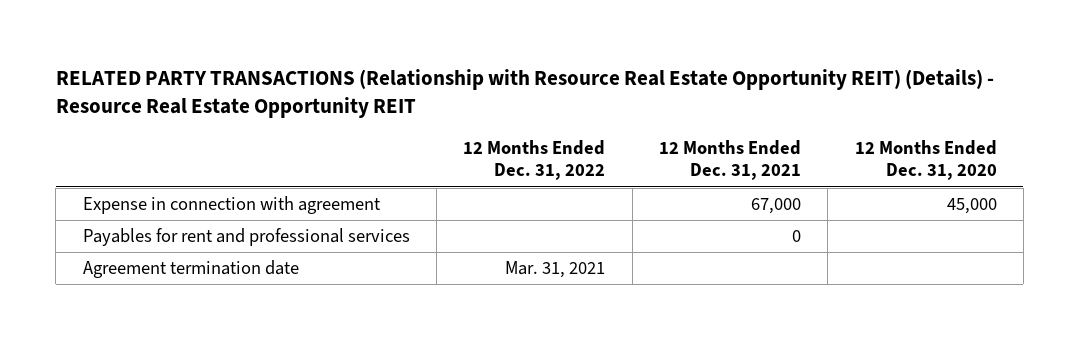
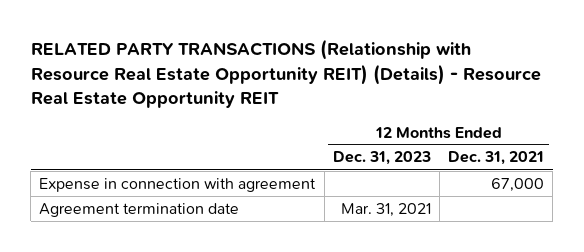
- | 12 Months Ended Dec. 31, 2022 | 12 Months Ended Dec. 31, 2021 | 12 Months Ended Dec. 31, 2020
+ | 12 Months Ended Dec. 31, 2023 | 12 Months Ended Dec. 31, 2021
- Payables for rent and professional services | | 0 |

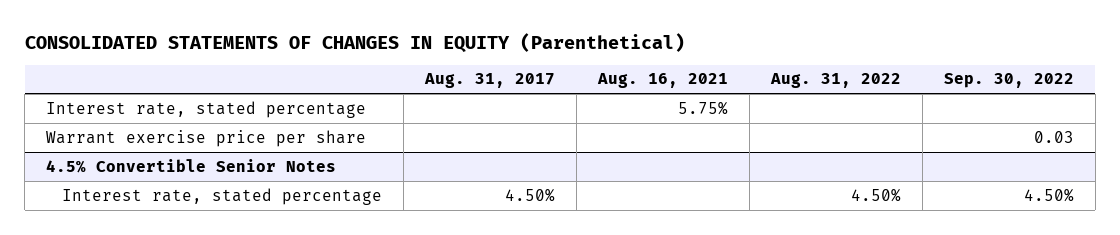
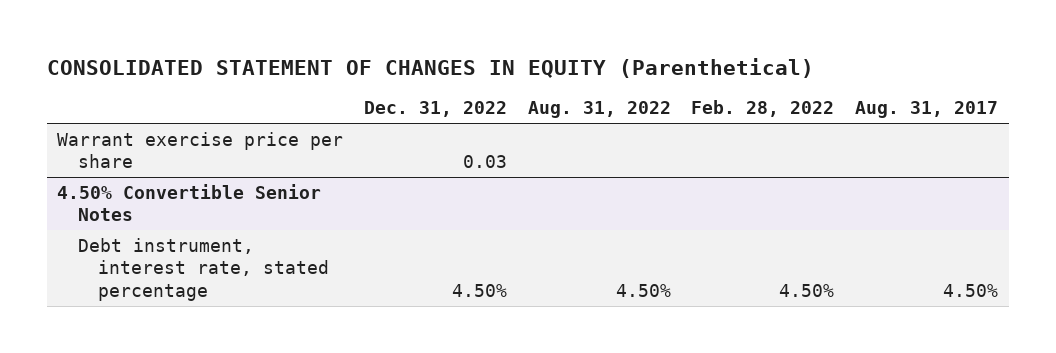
- CONSOLIDATED STATEMENTS OF CHANGES IN EQUITY (Parenthetical)
+ CONSOLIDATED STATEMENT OF CHANGES IN EQUITY (Parenthetical)
- | Aug. 31, 2017 | Aug. 16, 2021 | Aug. 31, 2022 | Sep. 30, 2022
+ | Dec. 31, 2022 | Aug. 31, 2022 | Feb. 28, 2022 | Aug. 31, 2017
- Interest rate, stated percentage | | 5.75% | |
- 4.5% Convertible Senior Notes
- Interest rate, stated percentage | 4.50% | | 4.50% | 4.50%
+ 4.50% Convertible Senior Notes
+ Debt instrument, interest rate, stated percentage | 4.50% | 4.50% | 4.50% | 4.50%

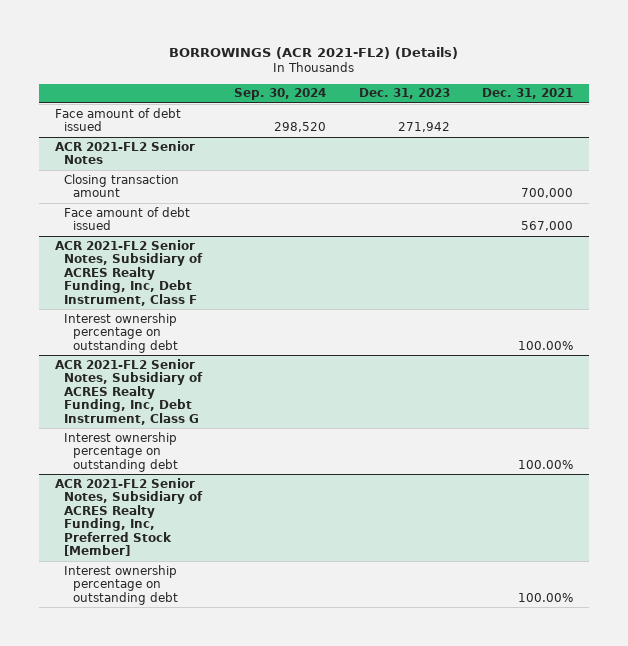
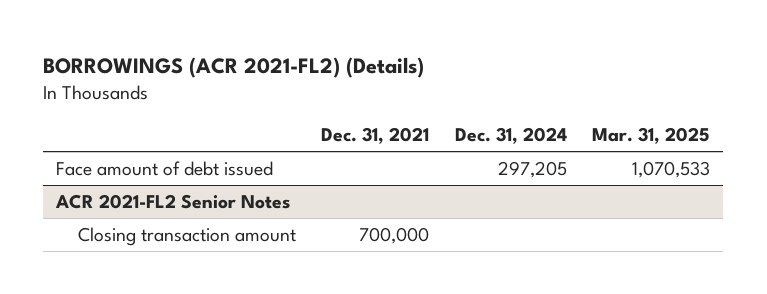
- | Sep. 30, 2024 | Dec. 31, 2023 | Dec. 31, 2021
+ | Dec. 31, 2021 | Dec. 31, 2024 | Mar. 31, 2025
@ ACR 2021-FL2 Senior Notes
- Face amount of debt issued | | | 567,000
- ACR 2021-FL2 Senior Notes, Subsidiary of ACRES Realty Funding, Inc, Debt Instrument, Class F
- Interest ownership percentage on outstanding debt | | | 100.00%
- ACR 2021-FL2 Senior Notes, Subsidiary of ACRES Realty Funding, Inc, Debt Instrument, Class G
- Interest ownership percentage on outstanding debt | | | 100.00%
- ACR 2021-FL2 Senior Notes, Subsidiary of ACRES Realty Funding, Inc, Preferred Stock [Member]
- Interest ownership percentage on outstanding debt | | | 100.00%

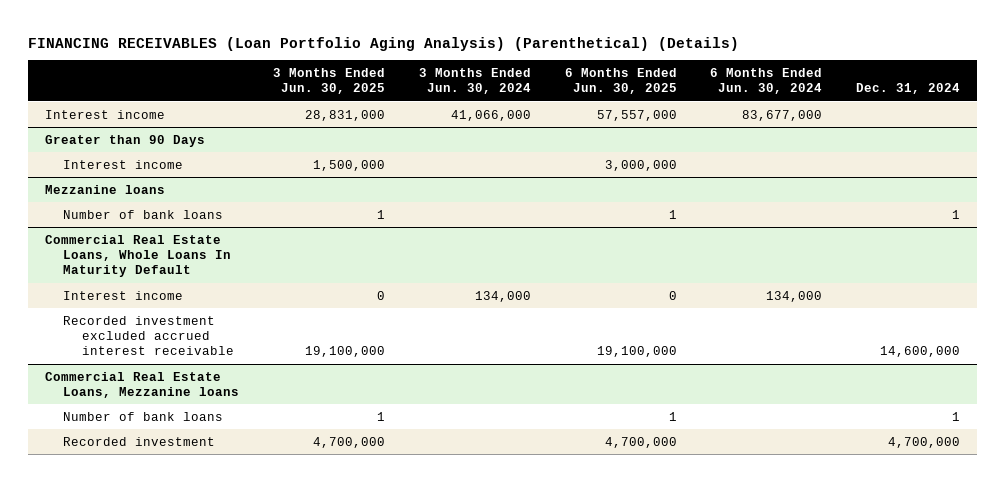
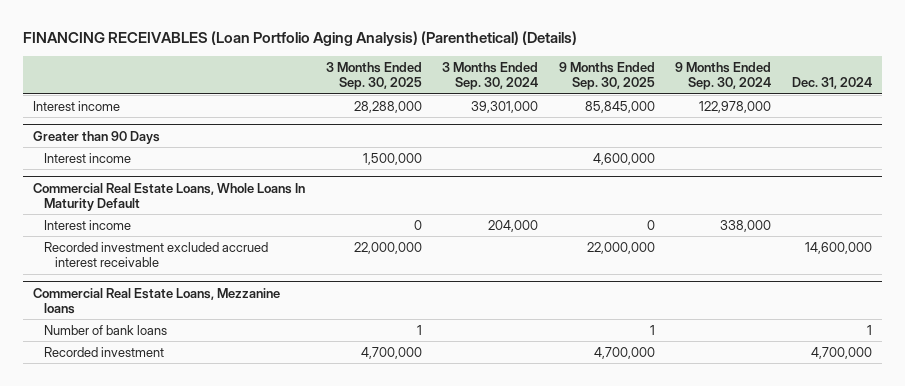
- | 3 Months Ended Jun. 30, 2025 | 3 Months Ended Jun. 30, 2024 | 6 Months Ended Jun. 30, 2025 | 6 Months Ended Jun. 30, 2024 | Dec. 31, 2024
+ | 3 Months Ended Sep. 30, 2025 | 3 Months Ended Sep. 30, 2024 | 9 Months Ended Sep. 30, 2025 | 9 Months Ended Sep. 30, 2024 | Dec. 31, 2024
- Mezzanine loans
- Number of bank loans | 1 | | 1 | | 1

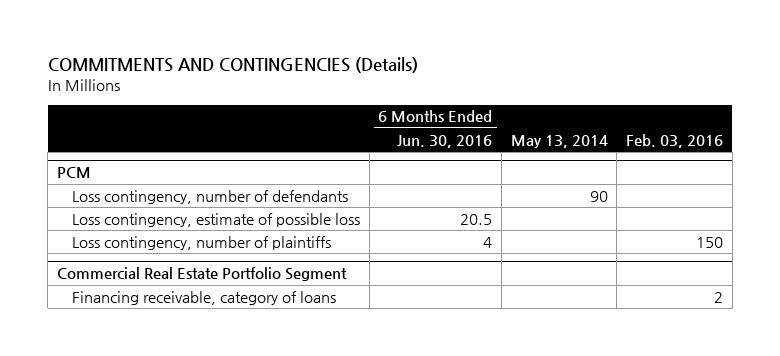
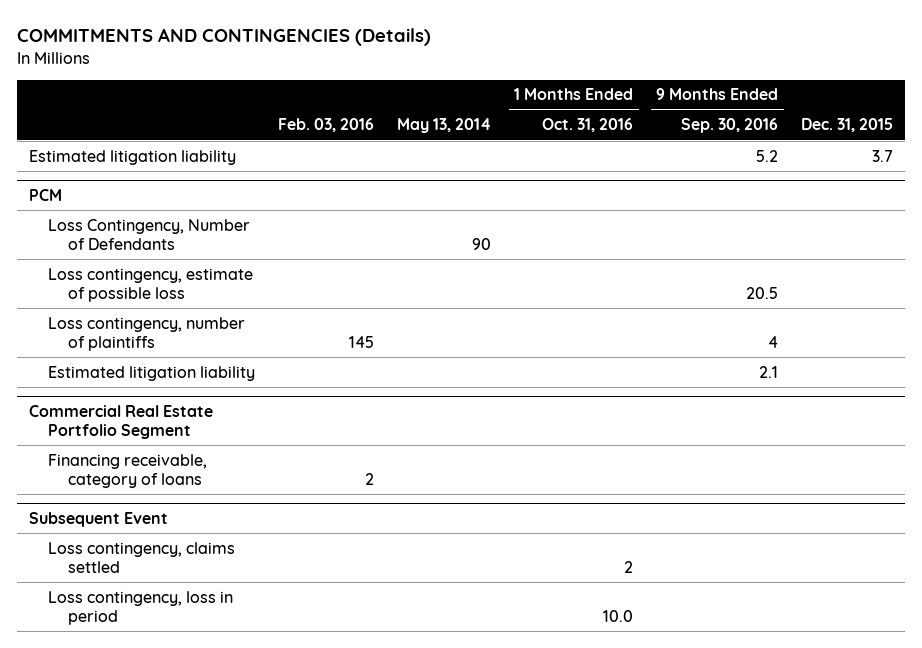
- | 6 Months Ended Jun. 30, 2016 | May 13, 2014 | Feb. 03, 2016
+ | Feb. 03, 2016 | May 13, 2014 | 1 Months Ended Oct. 31, 2016 | 9 Months Ended Sep. 30, 2016 | Dec. 31, 2015
+ Estimated litigation liability | | | | 5.2 | 3.7
@ PCM
- Loss contingency, number of defendants | | 90 |
+ Loss Contingency, Number of Defendants | | 90 | | |
- Loss contingency, number of plaintiffs | 4 | | 150
+ Loss contingency, number of plaintiffs | 145 | | | 4 |
+ Estimated litigation liability | | | | 2.1 |
+ Subsequent Event
+ Loss contingency, claims settled | | | 2 | |
+ Loss contingency, loss in period | | | 10.0 | |

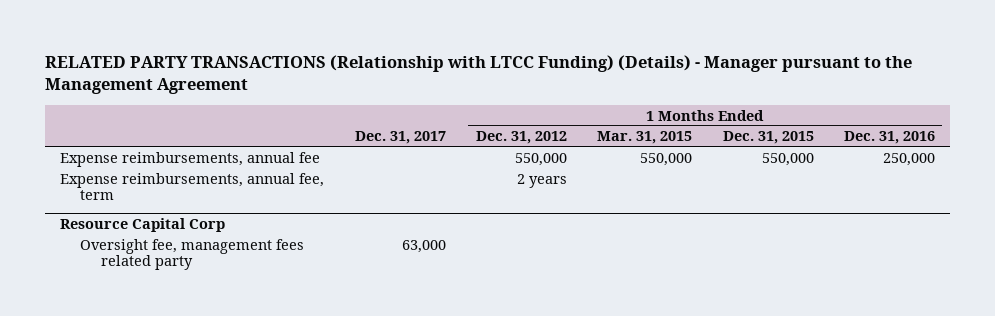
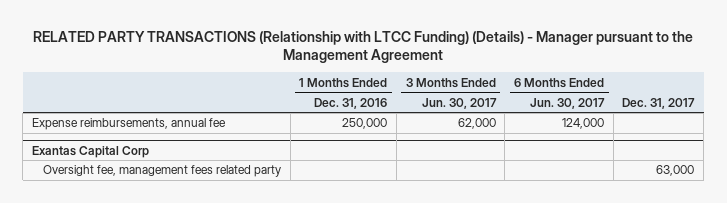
- | Dec. 31, 2017 | 1 Months Ended Dec. 31, 2012 | 1 Months Ended Mar. 31, 2015 | 1 Months Ended Dec. 31, 2015 | 1 Months Ended Dec. 31, 2016
+ | 1 Months Ended Dec. 31, 2016 | 3 Months Ended Jun. 30, 2017 | 6 Months Ended Jun. 30, 2017 | Dec. 31, 2017
- Expense reimbursements, annual fee, term | | 2 years | | |
- Resource Capital Corp
+ Exantas Capital Corp

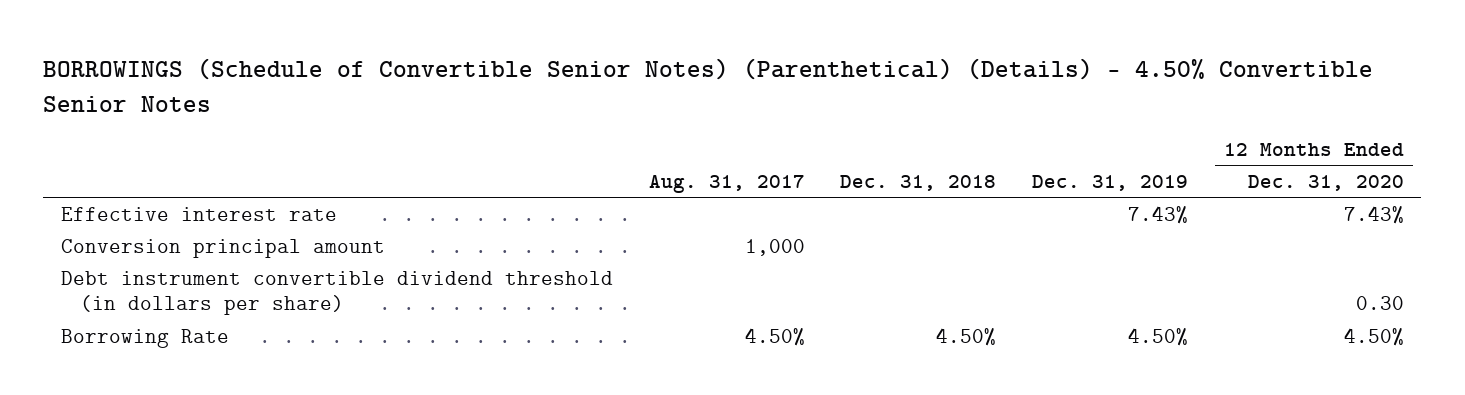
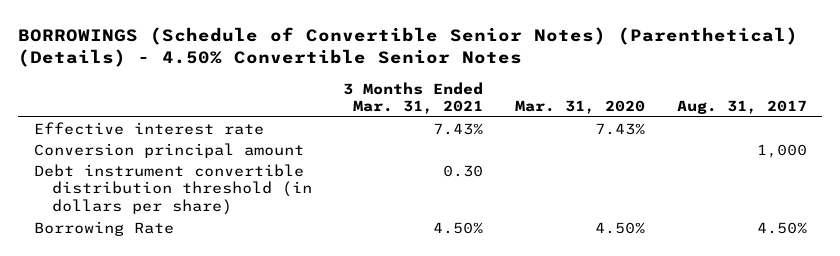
- | Aug. 31, 2017 | Dec. 31, 2018 | Dec. 31, 2019 | 12 Months Ended Dec. 31, 2020
+ | 3 Months Ended Mar. 31, 2021 | Mar. 31, 2020 | Aug. 31, 2017
- Debt instrument convertible dividend threshold (in dollars per share) | | | | 0.30
+ Debt instrument convertible distribution threshold (in dollars per share) | 0.30 | |

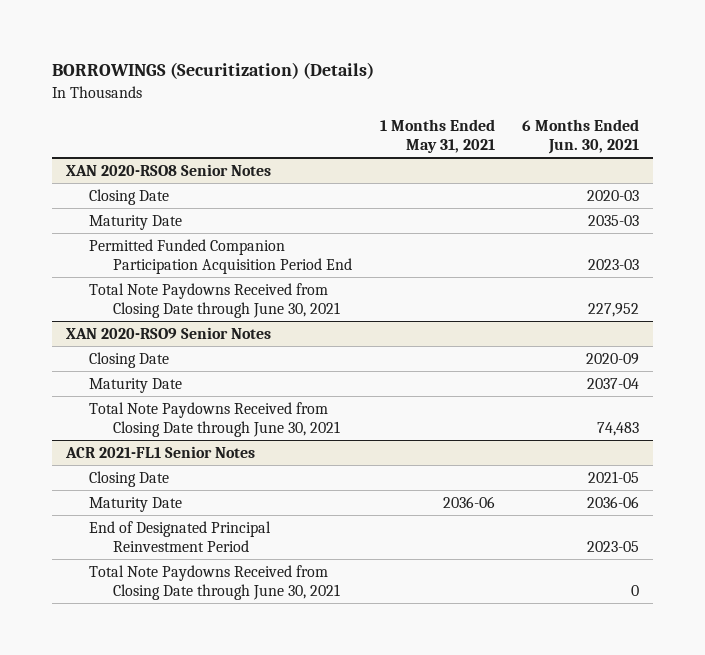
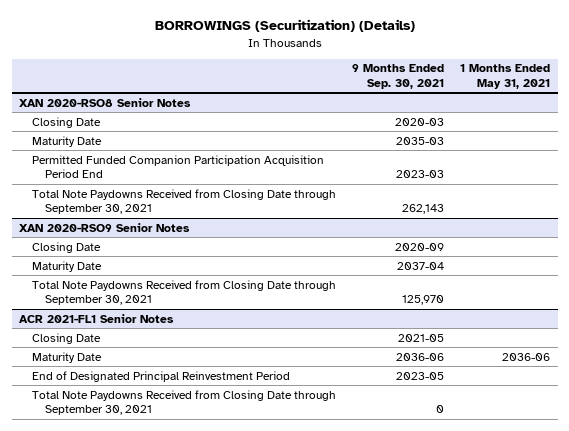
- | 1 Months Ended May 31, 2021 | 6 Months Ended Jun. 30, 2021
+ | 9 Months Ended Sep. 30, 2021 | 1 Months Ended May 31, 2021
@ XAN 2020-RSO8 Senior Notes
- Total Note Paydowns Received from Closing Date through June 30, 2021 | | 227,952
+ Total Note Paydowns Received from Closing Date through September 30, 2021 | 262,143 |
@ XAN 2020-RSO9 Senior Notes
- Total Note Paydowns Received from Closing Date through June 30, 2021 | | 74,483
+ Total Note Paydowns Received from Closing Date through September 30, 2021 | 125,970 |
@ ACR 2021-FL1 Senior Notes
- Total Note Paydowns Received from Closing Date through June 30, 2021 | | 0
+ Total Note Paydowns Received from Closing Date through September 30, 2021 | 0 |

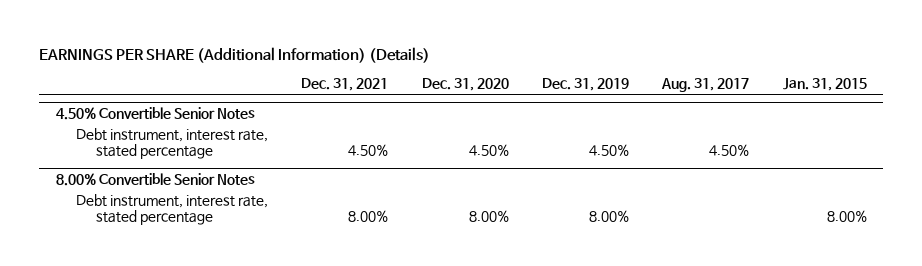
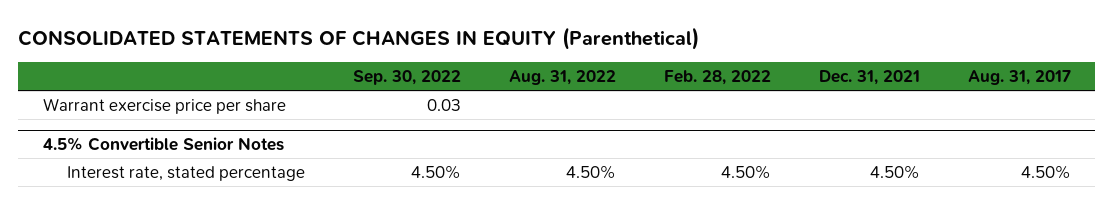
- EARNINGS PER SHARE (Additional Information) (Details)
+ CONSOLIDATED STATEMENTS OF CHANGES IN EQUITY (Parenthetical)
- | Dec. 31, 2021 | Dec. 31, 2020 | Dec. 31, 2019 | Aug. 31, 2017 | Jan. 31, 2015
+ | Sep. 30, 2022 | Aug. 31, 2022 | Feb. 28, 2022 | Dec. 31, 2021 | Aug. 31, 2017
- 4.50% Convertible Senior Notes
- Debt instrument, interest rate, stated percentage | 4.50% | 4.50% | 4.50% | 4.50% |
- 8.00% Convertible Senior Notes
- Debt instrument, interest rate, stated percentage | 8.00% | 8.00% | 8.00% | | 8.00%
+ Warrant exercise price per share | 0.03 | | | |
+ 4.5% Convertible Senior Notes
+ Interest rate, stated percentage | 4.50% | 4.50% | 4.50% | 4.50% | 4.50%

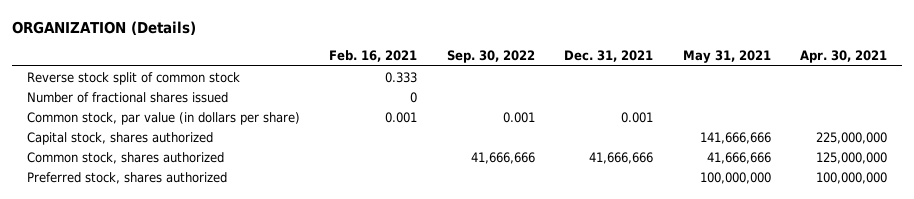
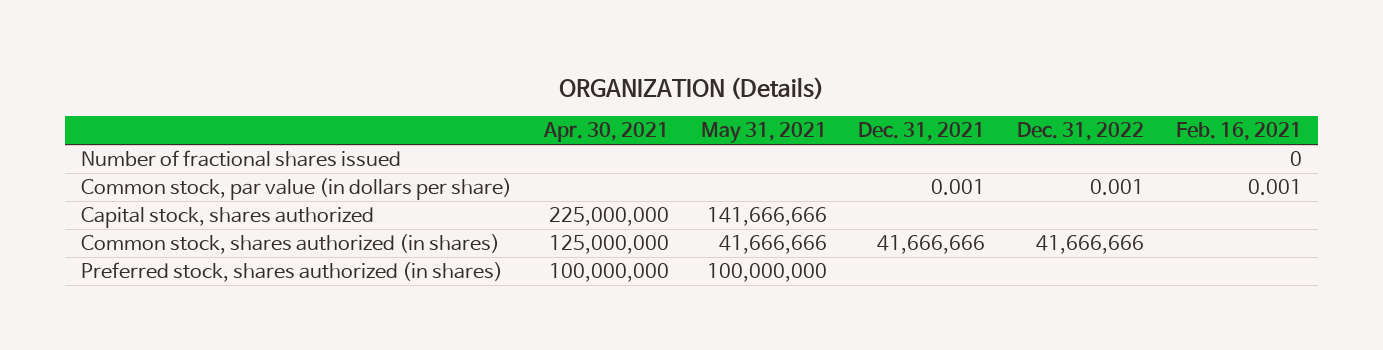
- | Feb. 16, 2021 | Sep. 30, 2022 | Dec. 31, 2021 | May 31, 2021 | Apr. 30, 2021
+ | Apr. 30, 2021 | May 31, 2021 | Dec. 31, 2021 | Dec. 31, 2022 | Feb. 16, 2021
- Reverse stock split of common stock | 0.333 | | | |
- Common stock, shares authorized | | 41,666,666 | 41,666,666 | 41,666,666 | 125,000,000
- Preferred stock, shares authorized | | | | 100,000,000 | 100,000,000
+ Common stock, shares authorized (in shares) | 125,000,000 | 41,666,666 | 41,666,666 | 41,666,666 |
+ Preferred stock, shares authorized (in shares) | 100,000,000 | 100,000,000 | | |

